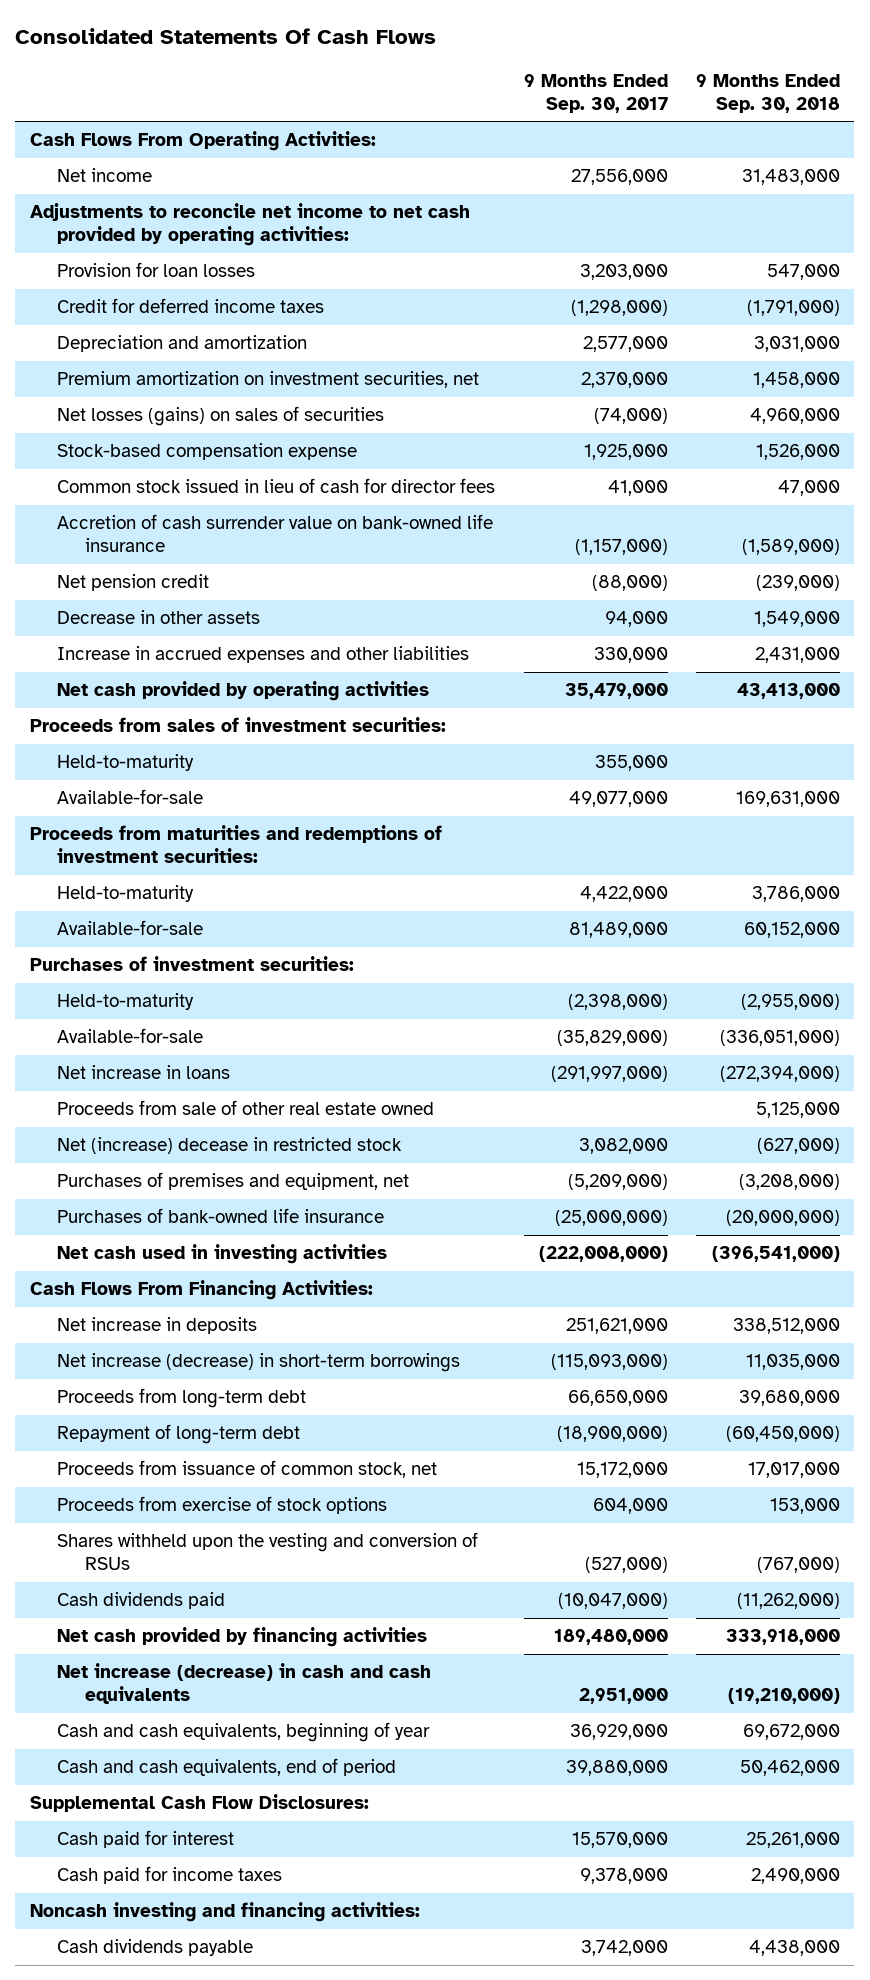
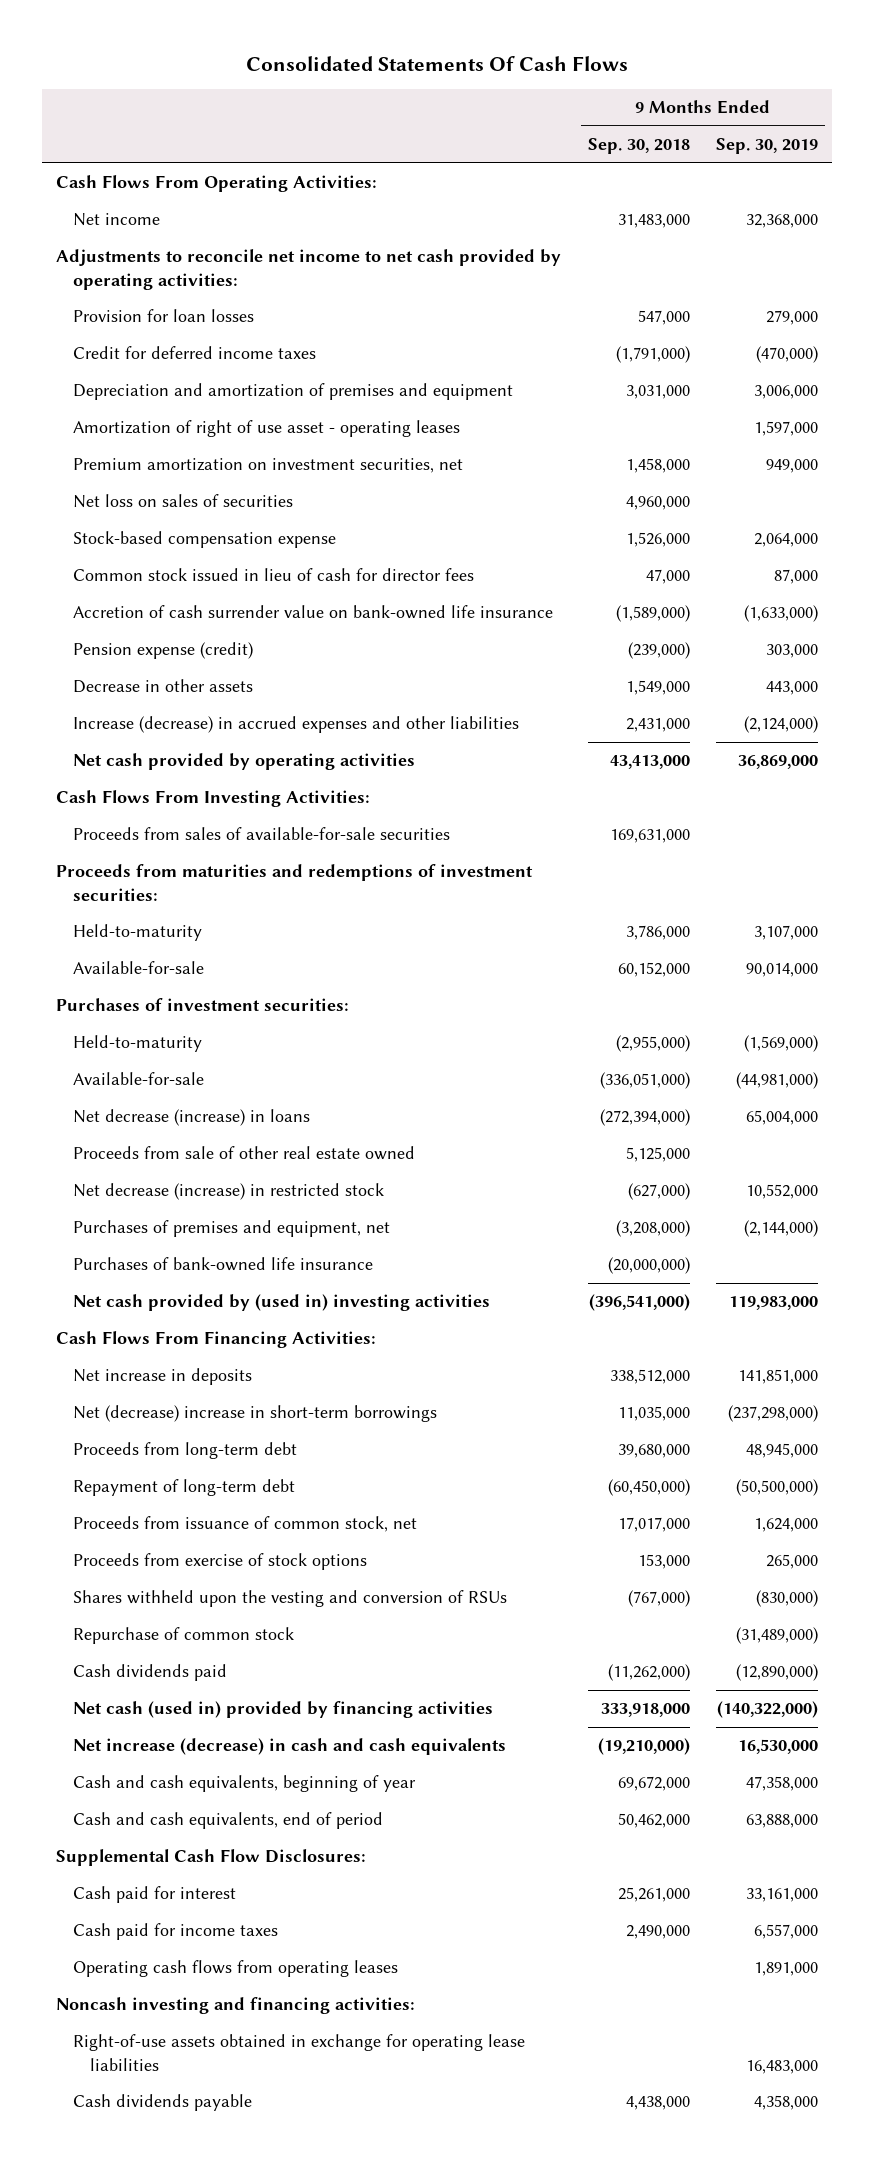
- | 9 Months Ended Sep. 30, 2017 | 9 Months Ended Sep. 30, 2018
+ | 9 Months Ended Sep. 30, 2018 | 9 Months Ended Sep. 30, 2019
- Depreciation and amortization | 2,577,000 | 3,031,000
+ Depreciation and amortization of premises and equipment | 3,031,000 | 3,006,000
+ Amortization of right of use asset - operating leases | | 1,597,000
- Net losses (gains) on sales of securities | (74,000) | 4,960,000
+ Net loss on sales of securities | 4,960,000 |
- Net pension credit | (88,000) | (239,000)
+ Pension expense (credit) | (239,000) | 303,000
- Increase in accrued expenses and other liabilities | 330,000 | 2,431,000
+ Increase (decrease) in accrued expenses and other liabilities | 2,431,000 | (2,124,000)
- Proceeds from sales of investment securities:
- Held-to-maturity | 355,000 |
- Available-for-sale | 49,077,000 | 169,631,000
+ Cash Flows From Investing Activities:
+ Proceeds from sales of available-for-sale securities | 169,631,000 |
- Net increase in loans | (291,997,000) | (272,394,000)
+ Net decrease (increase) in loans | (272,394,000) | 65,004,000
- Net (increase) decease in restricted stock | 3,082,000 | (627,000)
+ Net decrease (increase) in restricted stock | (627,000) | 10,552,000
- Net cash used in investing activities | (222,008,000) | (396,541,000)
+ Net cash provided by (used in) investing activities | (396,541,000) | 119,983,000
- Net increase (decrease) in short-term borrowings | (115,093,000) | 11,035,000
+ Net (decrease) increase in short-term borrowings | 11,035,000 | (237,298,000)
+ Repurchase of common stock | | (31,489,000)
- Net cash provided by financing activities | 189,480,000 | 333,918,000
+ Net cash (used in) provided by financing activities | 333,918,000 | (140,322,000)
+ Operating cash flows from operating leases | | 1,891,000
+ Right-of-use assets obtained in exchange for operating lease liabilities | | 16,483,000

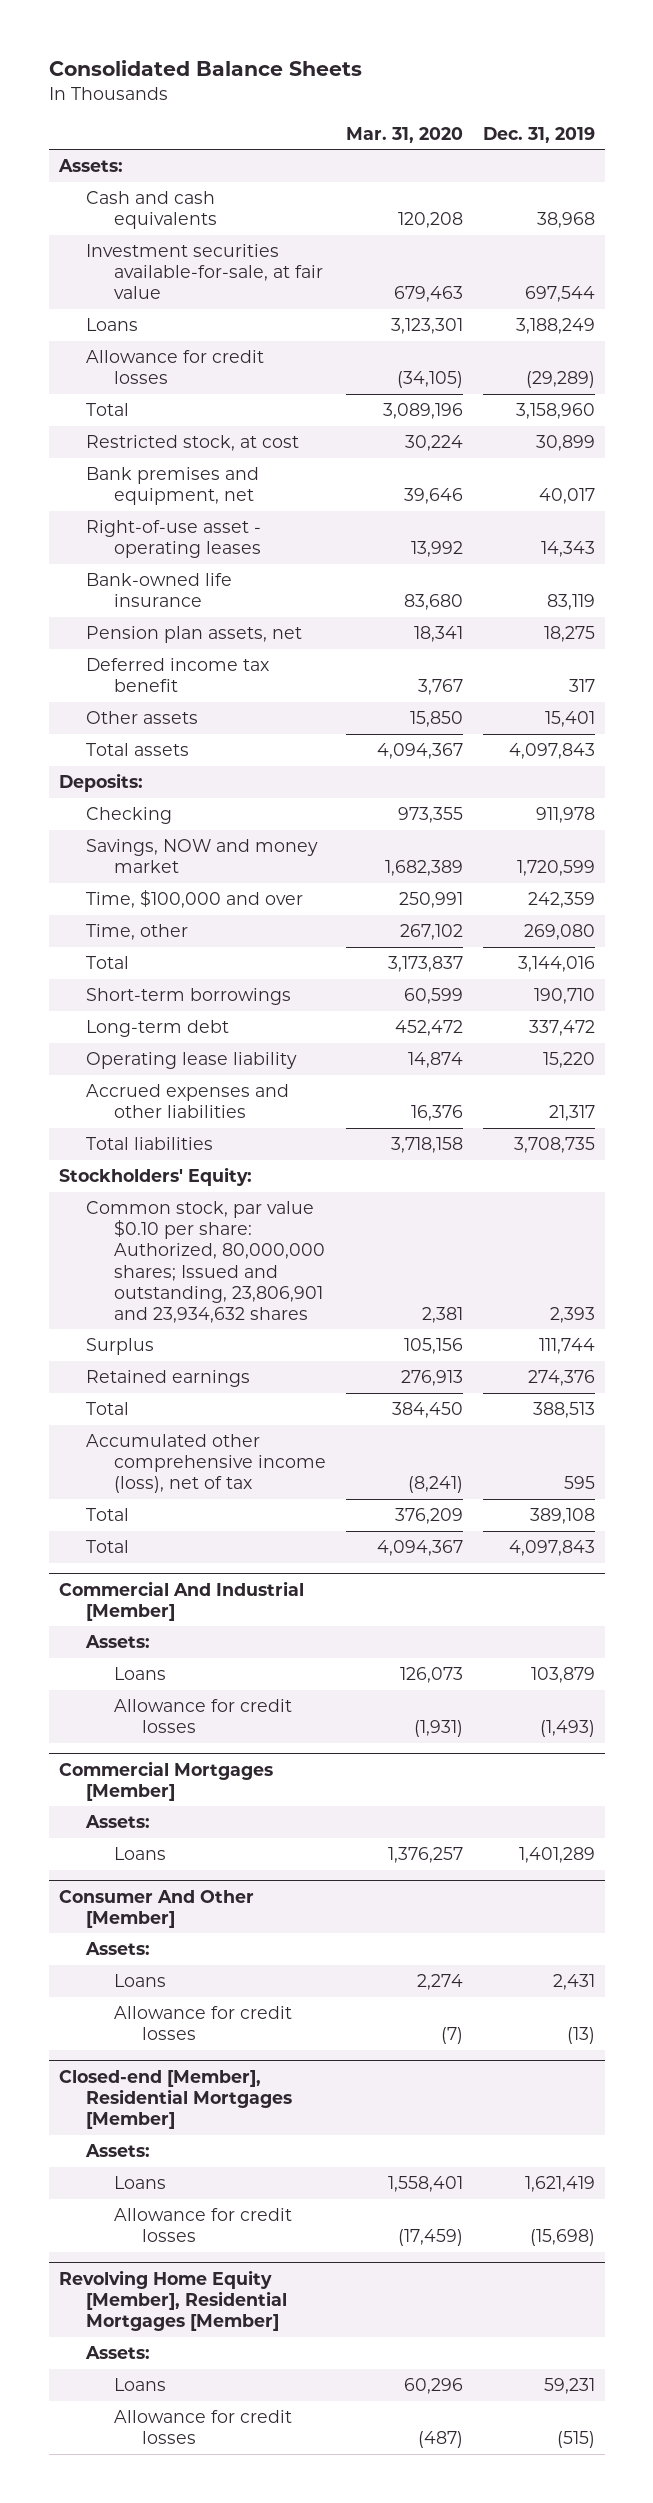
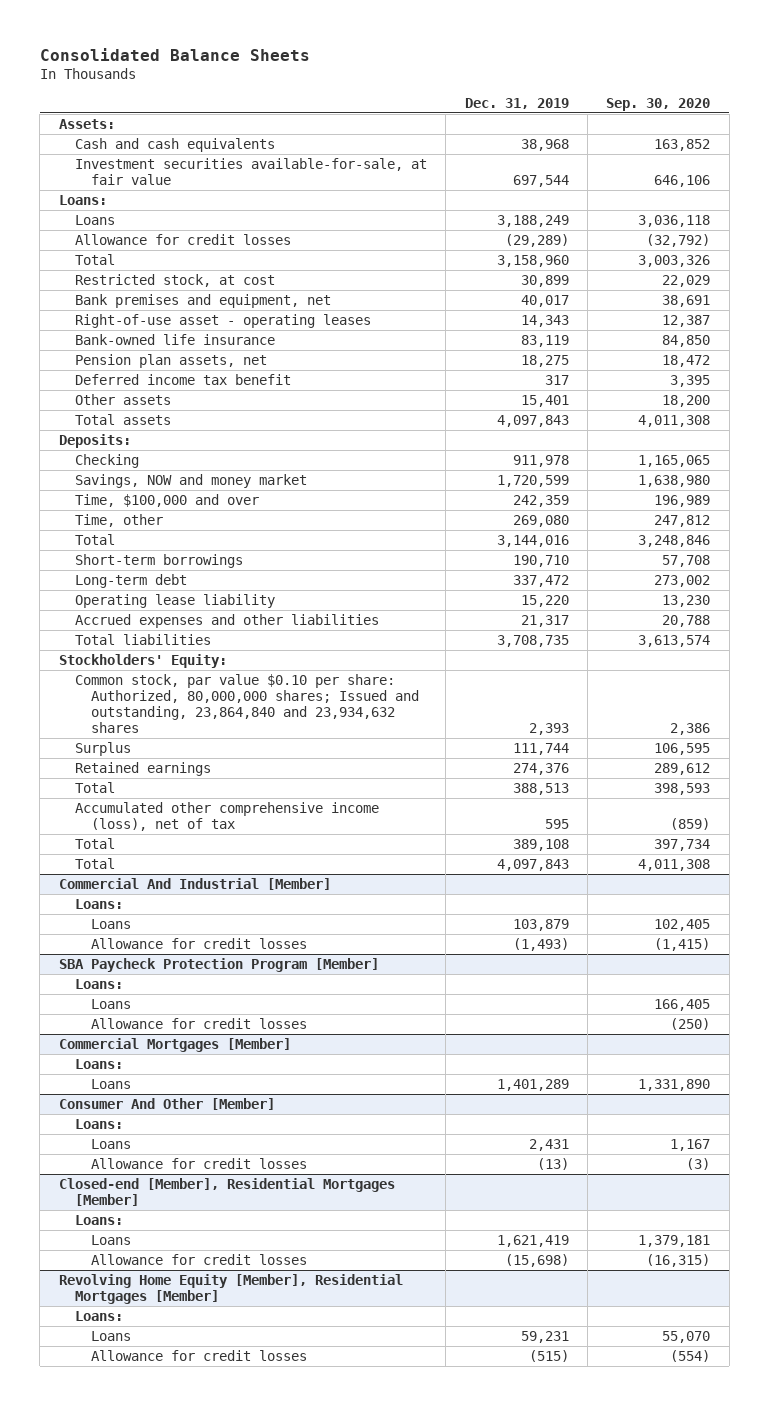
- | Mar. 31, 2020 | Dec. 31, 2019
+ | Dec. 31, 2019 | Sep. 30, 2020
+ Loans:
- Common stock, par value $0.10 per share: Authorized, 80,000,000 shares; Issued and outstanding, 23,806,901 and 23,934,632 shares | 2,381 | 2,393
+ Common stock, par value $0.10 per share: Authorized, 80,000,000 shares; Issued and outstanding, 23,864,840 and 23,934,632 shares | 2,393 | 2,386
@ Commercial And Industrial [Member]
- Assets:
+ Loans:
+ SBA Paycheck Protection Program [Member]
+ Loans:
+ Loans | | 166,405
+ Allowance for credit losses | | (250)
@ Commercial Mortgages [Member]
- Assets:
+ Loans:
@ Consumer And Other [Member]
- Assets:
+ Loans:
@ Closed-end [Member], Residential Mortgages [Member]
- Assets:
+ Loans:
@ Revolving Home Equity [Member], Residential Mortgages [Member]
- Assets:
+ Loans:

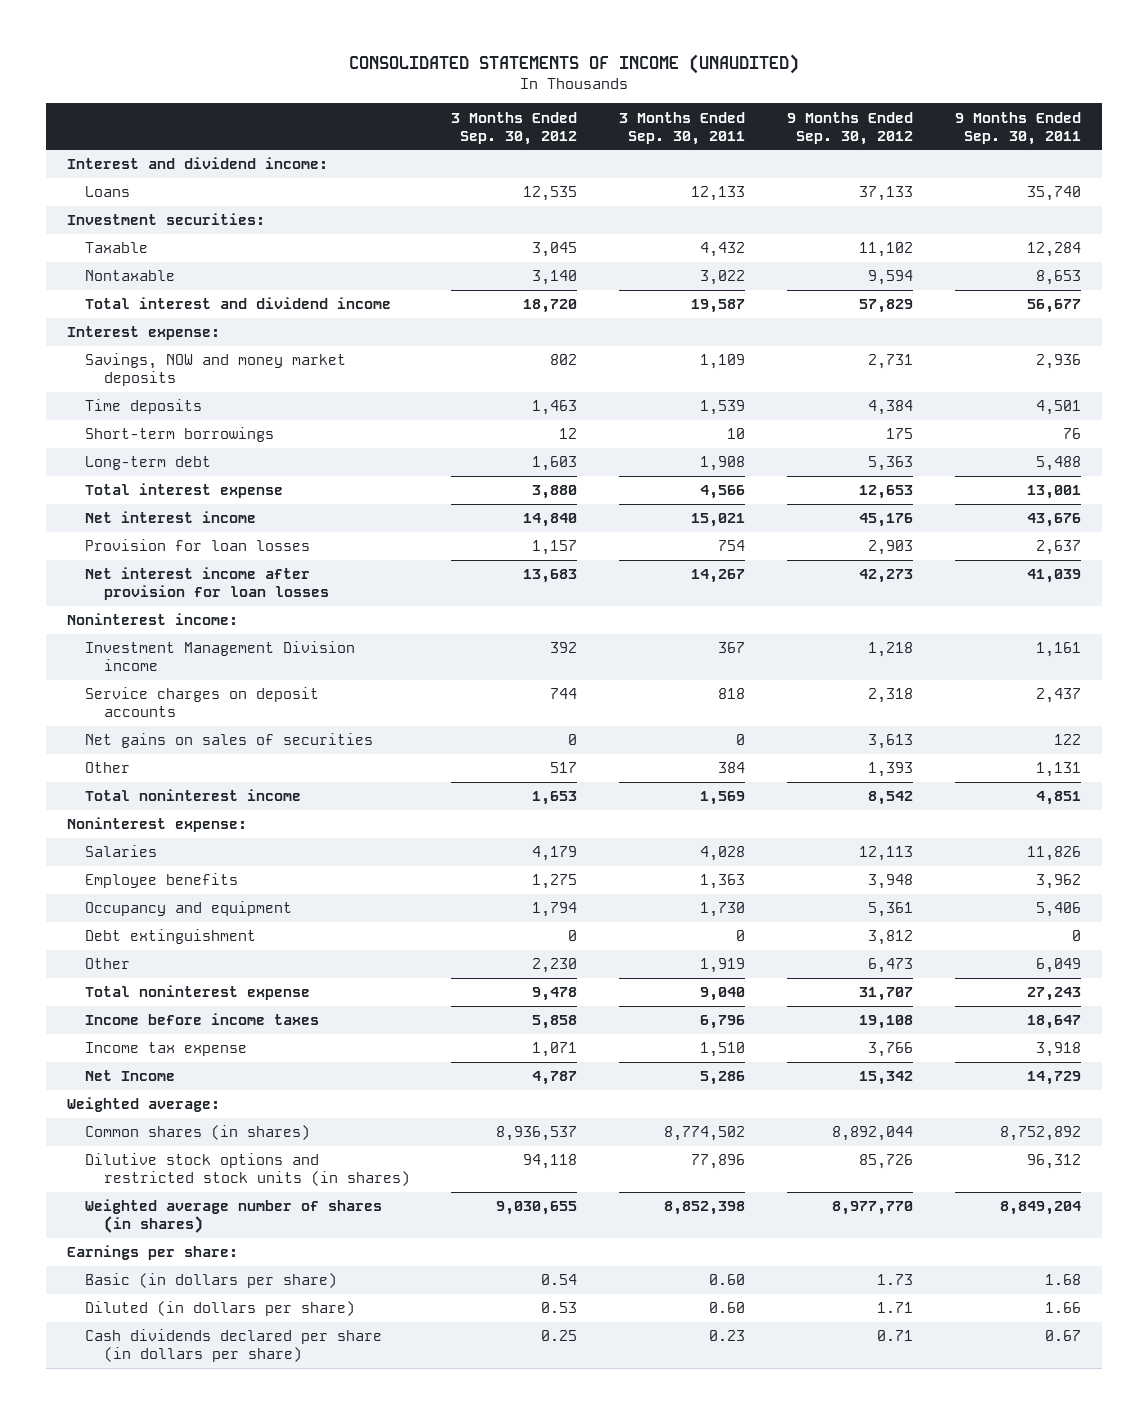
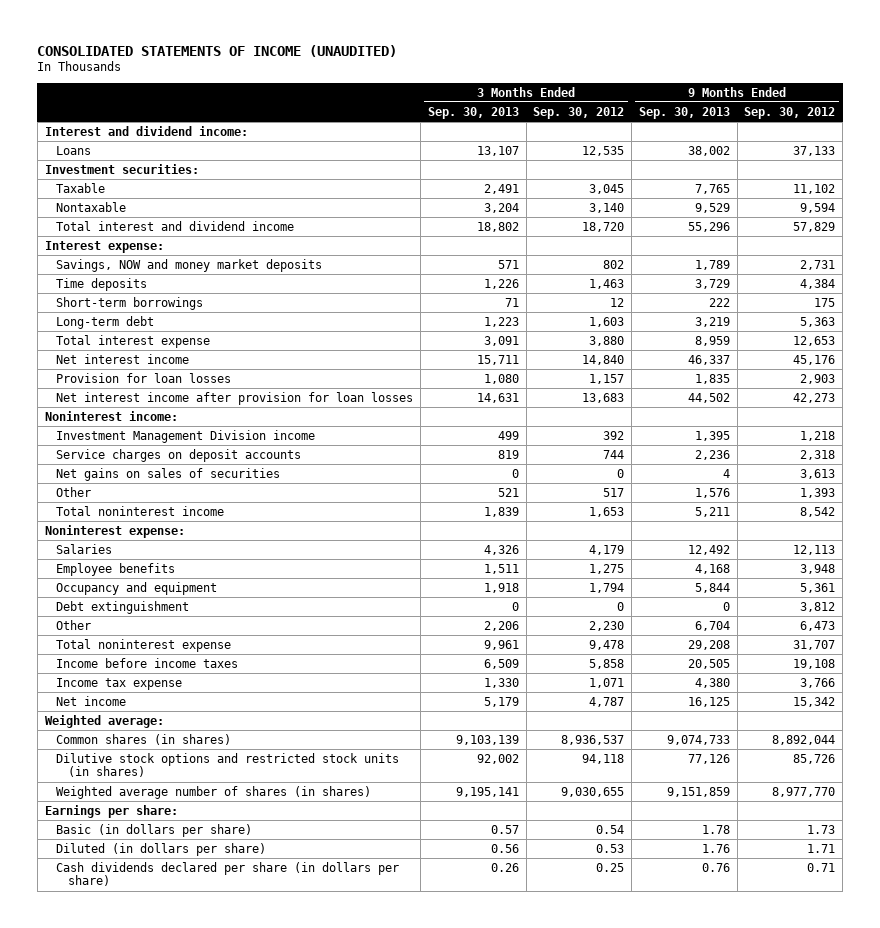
- | 3 Months Ended Sep. 30, 2012 | 3 Months Ended Sep. 30, 2011 | 9 Months Ended Sep. 30, 2012 | 9 Months Ended Sep. 30, 2011
+ | 3 Months Ended Sep. 30, 2013 | 3 Months Ended Sep. 30, 2012 | 9 Months Ended Sep. 30, 2013 | 9 Months Ended Sep. 30, 2012
- Net Income | 4,787 | 5,286 | 15,342 | 14,729
+ Net income | 5,179 | 4,787 | 16,125 | 15,342

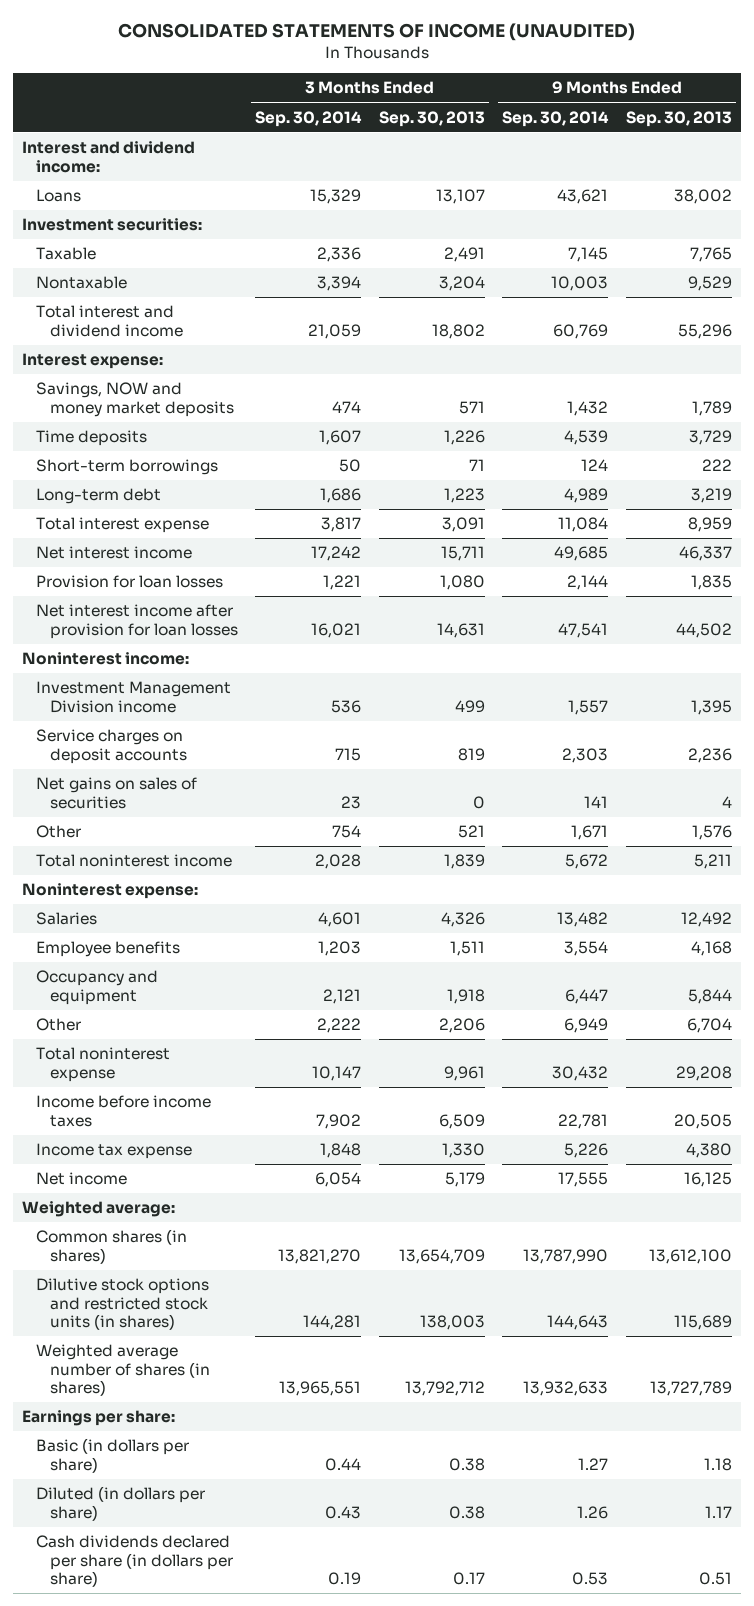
- | 3 Months Ended Sep. 30, 2013 | 3 Months Ended Sep. 30, 2012 | 9 Months Ended Sep. 30, 2013 | 9 Months Ended Sep. 30, 2012
+ | 3 Months Ended Sep. 30, 2014 | 3 Months Ended Sep. 30, 2013 | 9 Months Ended Sep. 30, 2014 | 9 Months Ended Sep. 30, 2013
- Debt extinguishment | 0 | 0 | 0 | 3,812
- Common shares (in shares) | 9,103,139 | 8,936,537 | 9,074,733 | 8,892,044
- Dilutive stock options and restricted stock units (in shares) | 92,002 | 94,118 | 77,126 | 85,726
- Weighted average number of shares (in shares) | 9,195,141 | 9,030,655 | 9,151,859 | 8,977,770
+ Common shares (in shares) | 13,821,270 | 13,654,709 | 13,787,990 | 13,612,100
+ Dilutive stock options and restricted stock units (in shares) | 144,281 | 138,003 | 144,643 | 115,689
+ Weighted average number of shares (in shares) | 13,965,551 | 13,792,712 | 13,932,633 | 13,727,789
- Basic (in dollars per share) | 0.57 | 0.54 | 1.78 | 1.73
- Diluted (in dollars per share) | 0.56 | 0.53 | 1.76 | 1.71
- Cash dividends declared per share (in dollars per share) | 0.26 | 0.25 | 0.76 | 0.71
+ Basic (in dollars per share) | 0.44 | 0.38 | 1.27 | 1.18
+ Diluted (in dollars per share) | 0.43 | 0.38 | 1.26 | 1.17
+ Cash dividends declared per share (in dollars per share) | 0.19 | 0.17 | 0.53 | 0.51

